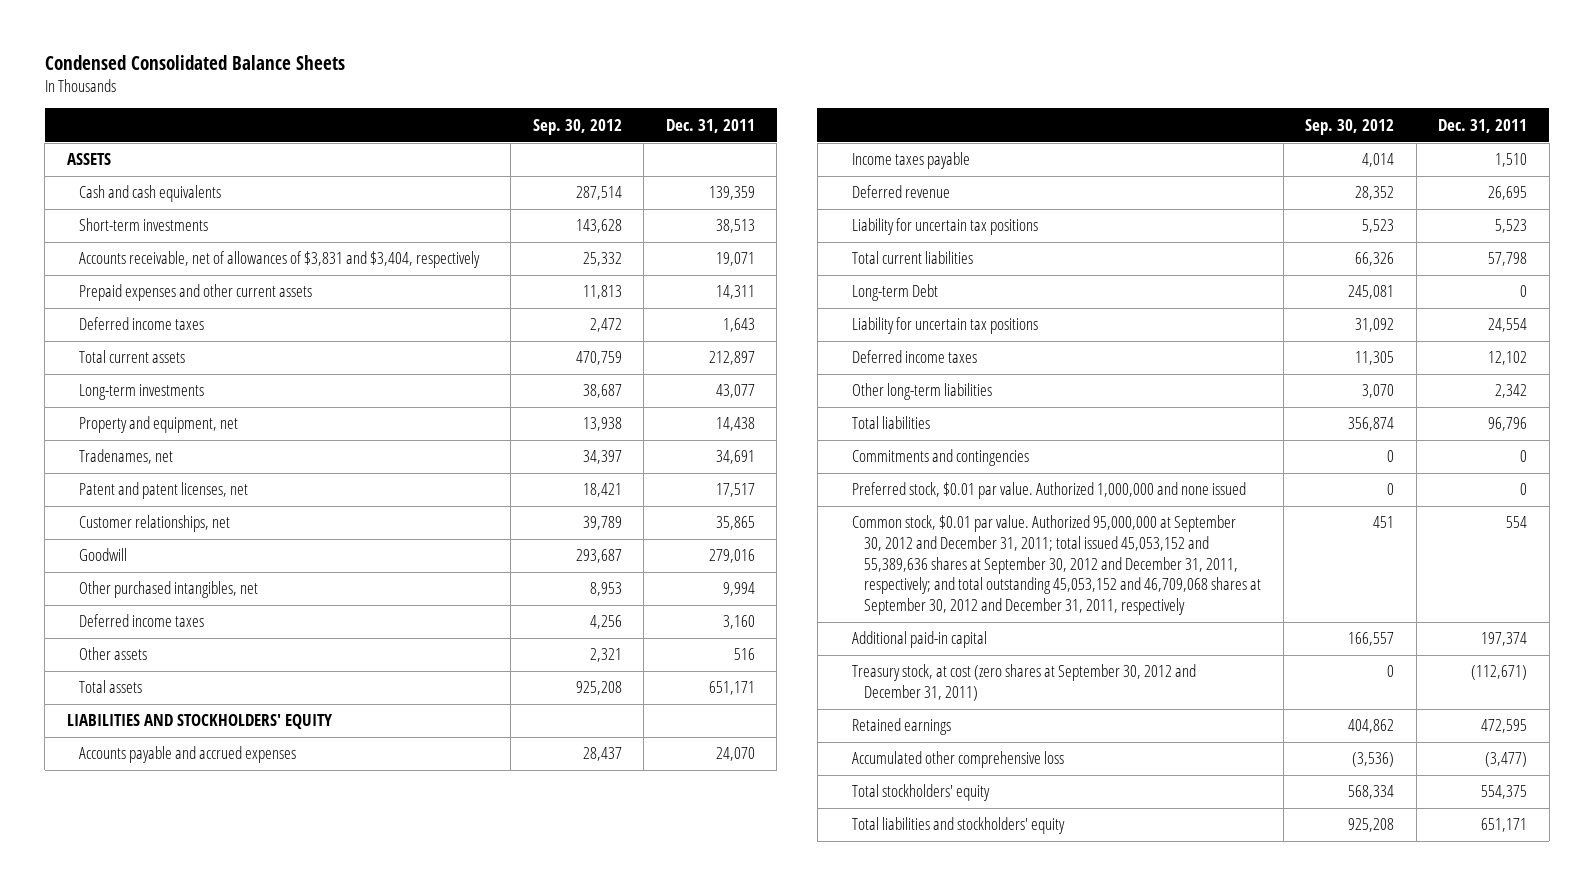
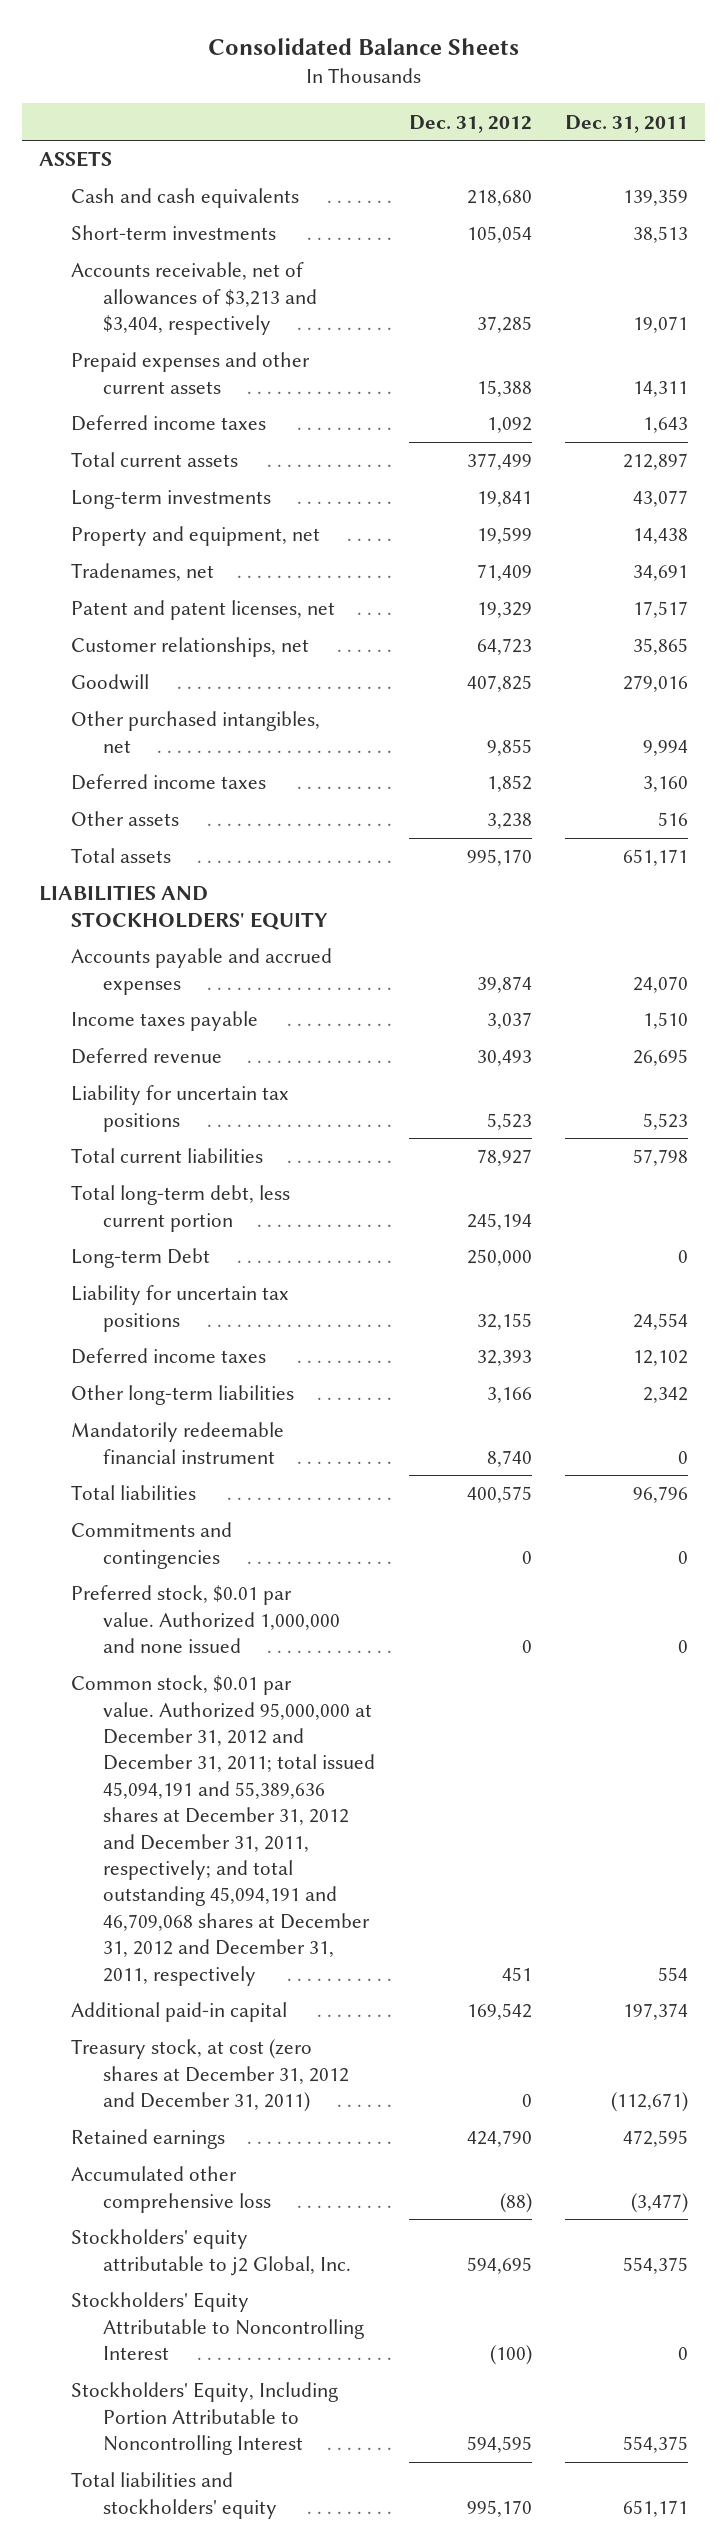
- Condensed Consolidated Balance Sheets
+ Consolidated Balance Sheets
- | Sep. 30, 2012 | Dec. 31, 2011
+ | Dec. 31, 2012 | Dec. 31, 2011
- Accounts receivable, net of allowances of $3,831 and $3,404, respectively | 25,332 | 19,071
+ Accounts receivable, net of allowances of $3,213 and $3,404, respectively | 37,285 | 19,071
+ Total long-term debt, less current portion | 245,194 |
+ Mandatorily redeemable financial instrument | 8,740 | 0
- Common stock, $0.01 par value. Authorized 95,000,000 at September 30, 2012 and December 31, 2011; total issued 45,053,152 and 55,389,636 shares at September 30, 2012 and December 31, 2011, respectively; and total outstanding 45,053,152 and 46,709,068 shares at September 30, 2012 and December 31, 2011, respectively | 451 | 554
+ Common stock, $0.01 par value. Authorized 95,000,000 at December 31, 2012 and December 31, 2011; total issued 45,094,191 and 55,389,636 shares at December 31, 2012 and December 31, 2011, respectively; and total outstanding 45,094,191 and 46,709,068 shares at December 31, 2012 and December 31, 2011, respectively | 451 | 554
- Treasury stock, at cost (zero shares at September 30, 2012 and December 31, 2011) | 0 | (112,671)
+ Treasury stock, at cost (zero shares at December 31, 2012 and December 31, 2011) | 0 | (112,671)
- Total stockholders' equity | 568,334 | 554,375
+ Stockholders' equity attributable to j2 Global, Inc. | 594,695 | 554,375
+ Stockholders' Equity Attributable to Noncontrolling Interest | (100) | 0
+ Stockholders' Equity, Including Portion Attributable to Noncontrolling Interest | 594,595 | 554,375

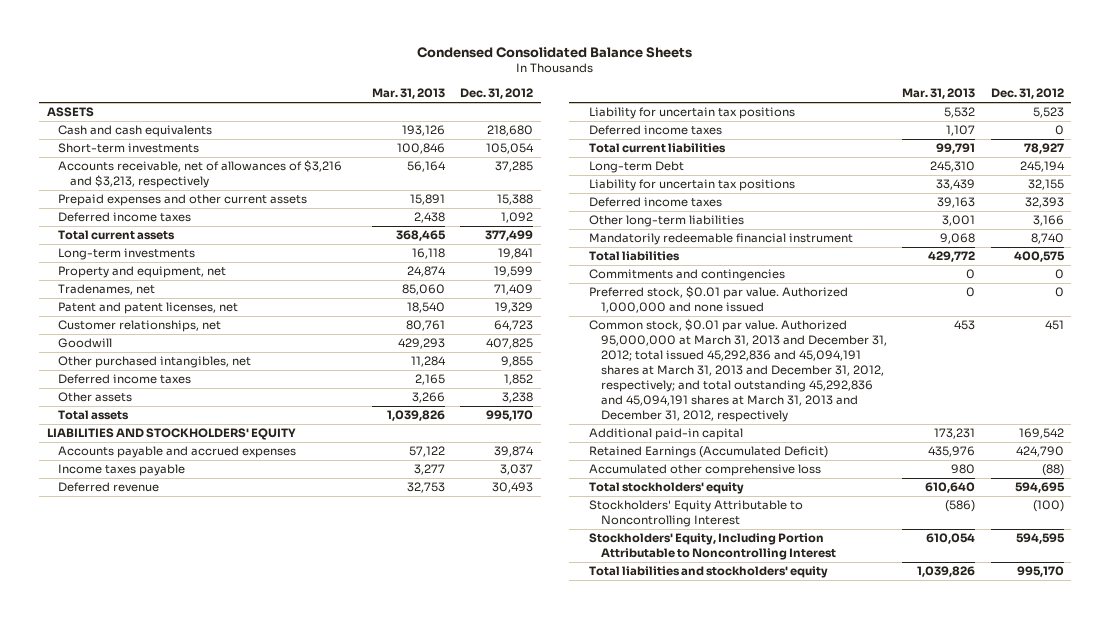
- Consolidated Balance Sheets
+ Condensed Consolidated Balance Sheets
- | Dec. 31, 2012 | Dec. 31, 2011
+ | Mar. 31, 2013 | Dec. 31, 2012
- Accounts receivable, net of allowances of $3,213 and $3,404, respectively | 37,285 | 19,071
+ Accounts receivable, net of allowances of $3,216 and $3,213, respectively | 56,164 | 37,285
+ Deferred income taxes | 1,107 | 0
- Total long-term debt, less current portion | 245,194 |
- Long-term Debt | 250,000 | 0
+ Long-term Debt | 245,310 | 245,194
- Common stock, $0.01 par value. Authorized 95,000,000 at December 31, 2012 and December 31, 2011; total issued 45,094,191 and 55,389,636 shares at December 31, 2012 and December 31, 2011, respectively; and total outstanding 45,094,191 and 46,709,068 shares at December 31, 2012 and December 31, 2011, respectively | 451 | 554
+ Common stock, $0.01 par value. Authorized 95,000,000 at March 31, 2013 and December 31, 2012; total issued 45,292,836 and 45,094,191 shares at March 31, 2013 and December 31, 2012, respectively; and total outstanding 45,292,836 and 45,094,191 shares at March 31, 2013 and December 31, 2012, respectively | 453 | 451
- Treasury stock, at cost (zero shares at December 31, 2012 and December 31, 2011) | 0 | (112,671)
- Retained earnings | 424,790 | 472,595
+ Retained Earnings (Accumulated Deficit) | 435,976 | 424,790
- Stockholders' equity attributable to j2 Global, Inc. | 594,695 | 554,375
+ Total stockholders' equity | 610,640 | 594,695

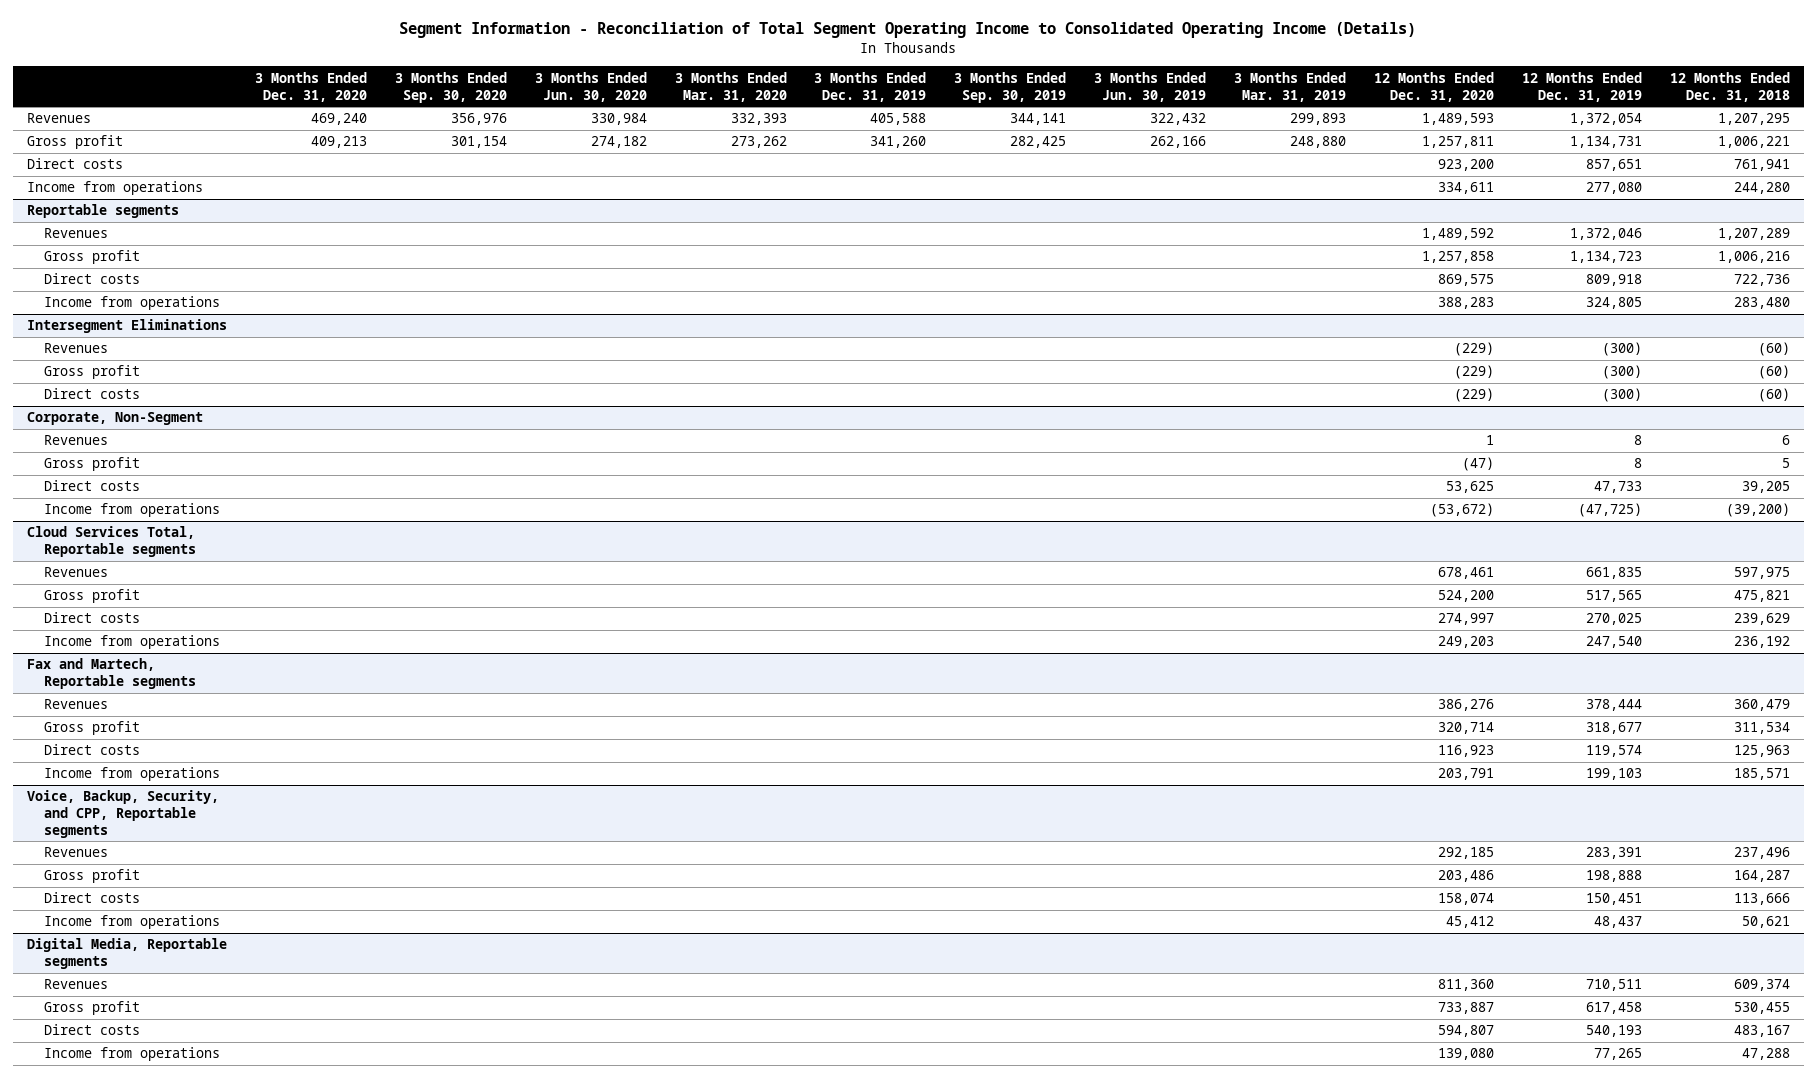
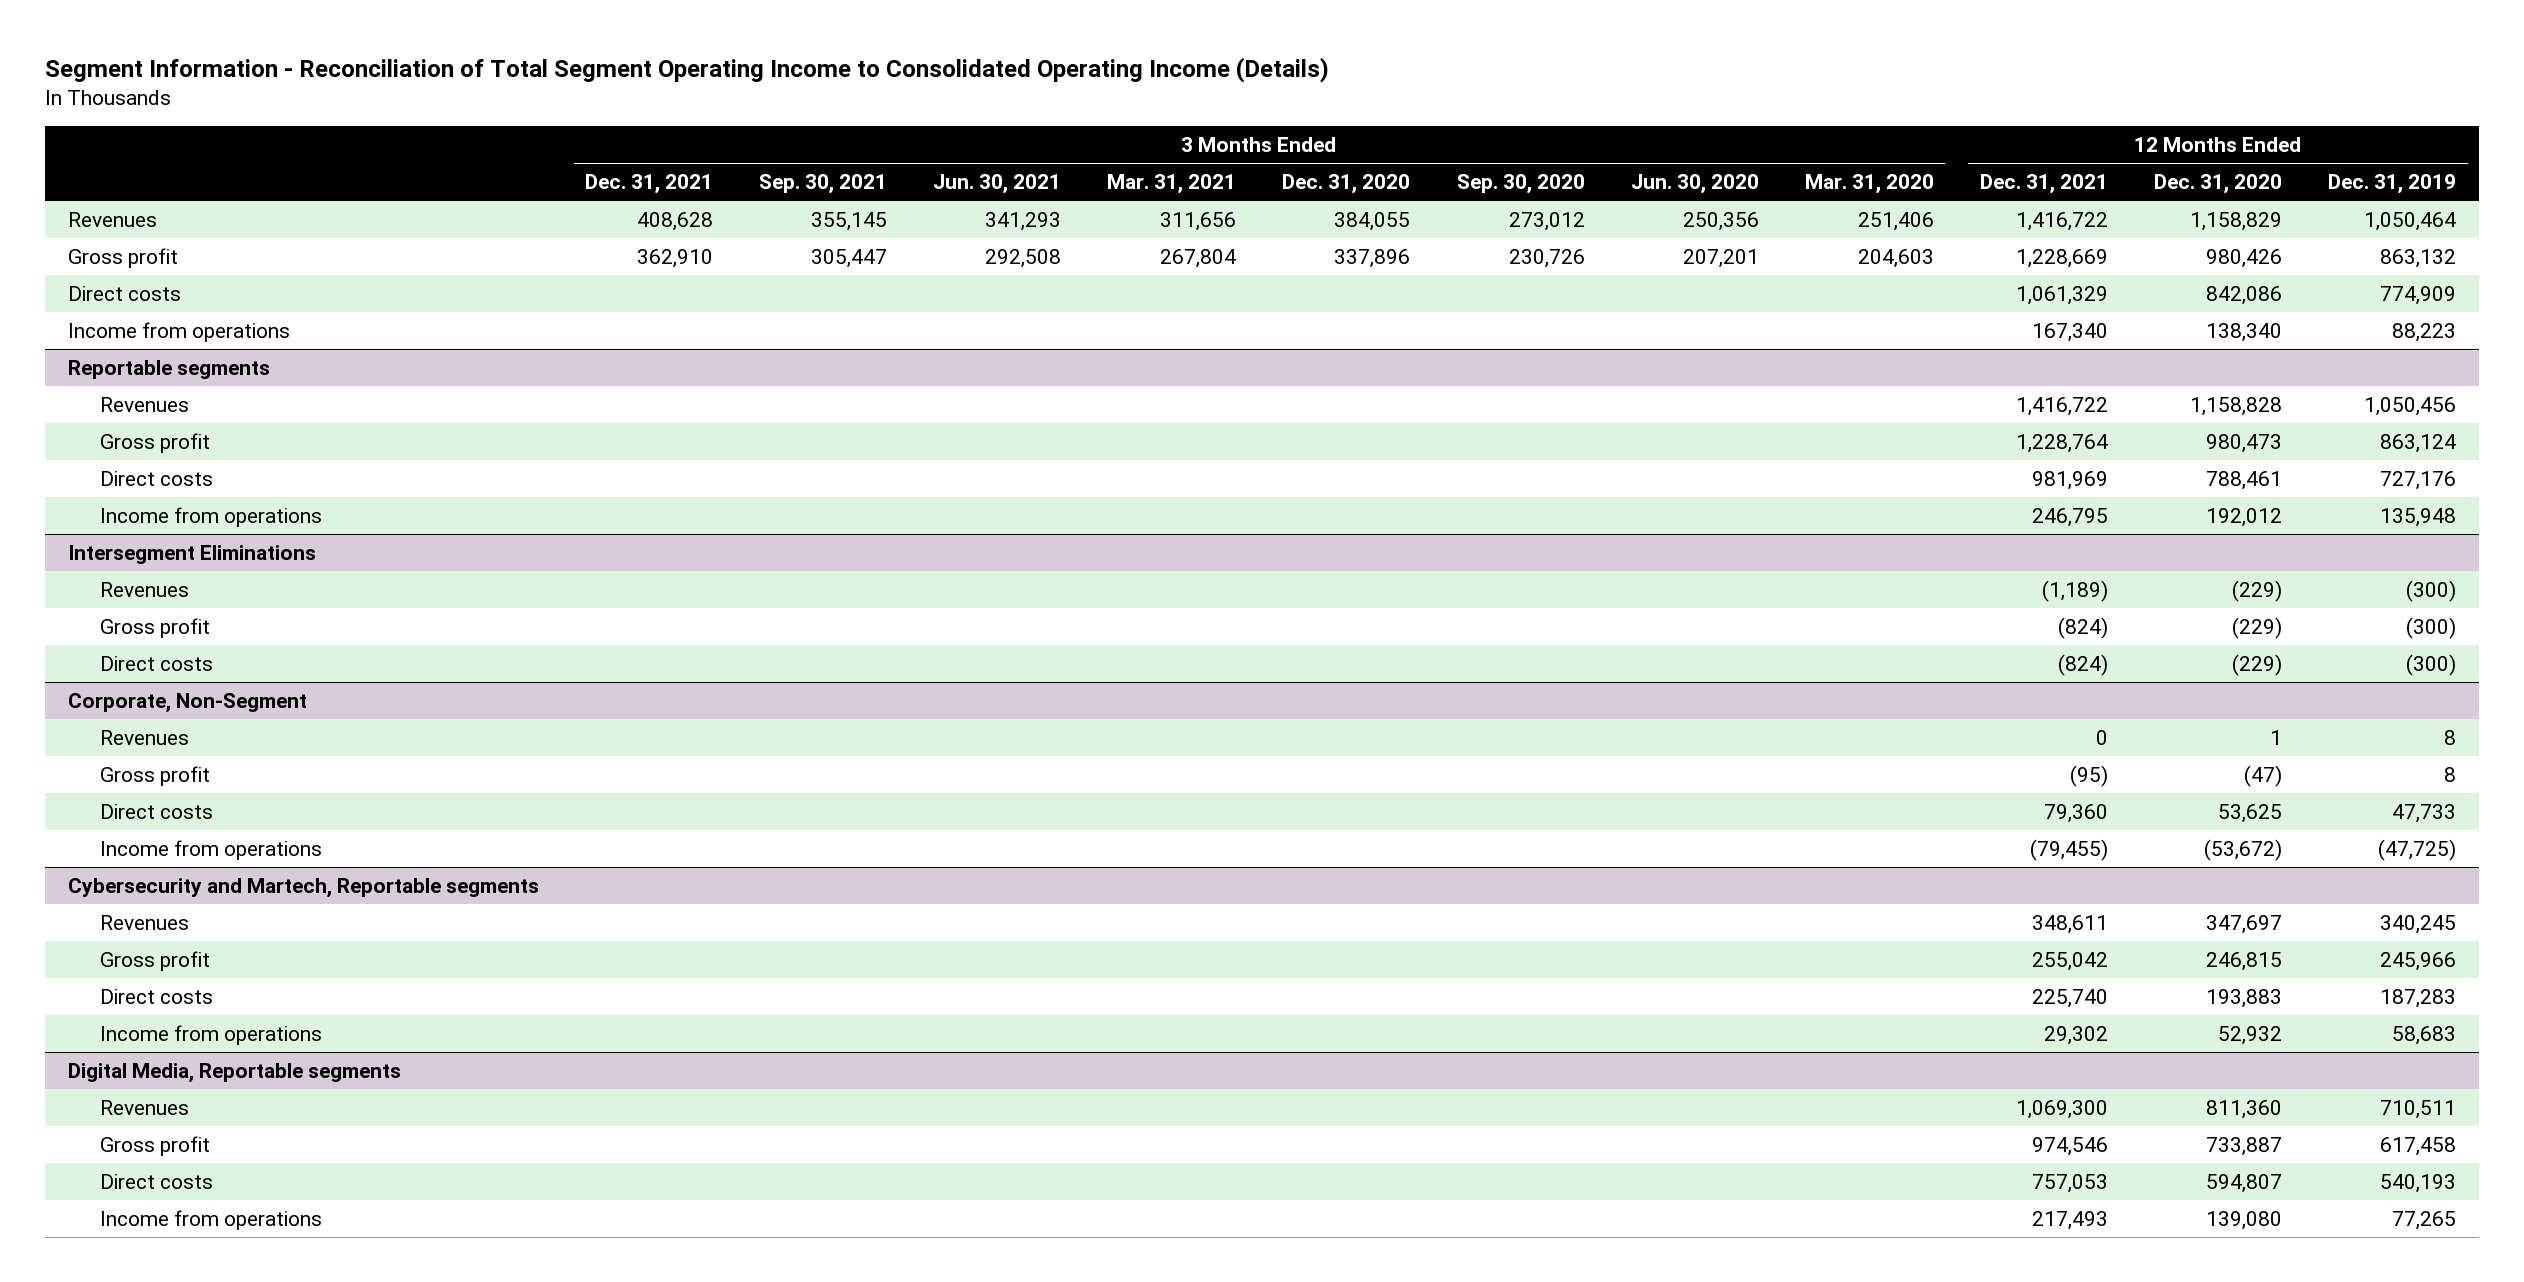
- | 3 Months Ended Dec. 31, 2020 | 3 Months Ended Sep. 30, 2020 | 3 Months Ended Jun. 30, 2020 | 3 Months Ended Mar. 31, 2020 | 3 Months Ended Dec. 31, 2019 | 3 Months Ended Sep. 30, 2019 | 3 Months Ended Jun. 30, 2019 | 3 Months Ended Mar. 31, 2019 | 12 Months Ended Dec. 31, 2020 | 12 Months Ended Dec. 31, 2019 | 12 Months Ended Dec. 31, 2018
+ | 3 Months Ended Dec. 31, 2021 | 3 Months Ended Sep. 30, 2021 | 3 Months Ended Jun. 30, 2021 | 3 Months Ended Mar. 31, 2021 | 3 Months Ended Dec. 31, 2020 | 3 Months Ended Sep. 30, 2020 | 3 Months Ended Jun. 30, 2020 | 3 Months Ended Mar. 31, 2020 | 12 Months Ended Dec. 31, 2021 | 12 Months Ended Dec. 31, 2020 | 12 Months Ended Dec. 31, 2019
- Revenues | 469,240 | 356,976 | 330,984 | 332,393 | 405,588 | 344,141 | 322,432 | 299,893 | 1,489,593 | 1,372,054 | 1,207,295
- Gross profit | 409,213 | 301,154 | 274,182 | 273,262 | 341,260 | 282,425 | 262,166 | 248,880 | 1,257,811 | 1,134,731 | 1,006,221
- Direct costs | | | | | | | | | 923,200 | 857,651 | 761,941
- Income from operations | | | | | | | | | 334,611 | 277,080 | 244,280
+ Revenues | 408,628 | 355,145 | 341,293 | 311,656 | 384,055 | 273,012 | 250,356 | 251,406 | 1,416,722 | 1,158,829 | 1,050,464
+ Gross profit | 362,910 | 305,447 | 292,508 | 267,804 | 337,896 | 230,726 | 207,201 | 204,603 | 1,228,669 | 980,426 | 863,132
+ Direct costs | | | | | | | | | 1,061,329 | 842,086 | 774,909
+ Income from operations | | | | | | | | | 167,340 | 138,340 | 88,223
@ Reportable segments
- Revenues | | | | | | | | | 1,489,592 | 1,372,046 | 1,207,289
- Gross profit | | | | | | | | | 1,257,858 | 1,134,723 | 1,006,216
- Direct costs | | | | | | | | | 869,575 | 809,918 | 722,736
- Income from operations | | | | | | | | | 388,283 | 324,805 | 283,480
+ Revenues | | | | | | | | | 1,416,722 | 1,158,828 | 1,050,456
+ Gross profit | | | | | | | | | 1,228,764 | 980,473 | 863,124
+ Direct costs | | | | | | | | | 981,969 | 788,461 | 727,176
+ Income from operations | | | | | | | | | 246,795 | 192,012 | 135,948
- Cloud Services Total, Reportable segments
- Revenues | | | | | | | | | 678,461 | 661,835 | 597,975
- Gross profit | | | | | | | | | 524,200 | 517,565 | 475,821
- Direct costs | | | | | | | | | 274,997 | 270,025 | 239,629
- Income from operations | | | | | | | | | 249,203 | 247,540 | 236,192
- Fax and Martech, Reportable segments
- Revenues | | | | | | | | | 386,276 | 378,444 | 360,479
- Gross profit | | | | | | | | | 320,714 | 318,677 | 311,534
- Direct costs | | | | | | | | | 116,923 | 119,574 | 125,963
- Income from operations | | | | | | | | | 203,791 | 199,103 | 185,571
- Voice, Backup, Security, and CPP, Reportable segments
- Revenues | | | | | | | | | 292,185 | 283,391 | 237,496
- Gross profit | | | | | | | | | 203,486 | 198,888 | 164,287
- Direct costs | | | | | | | | | 158,074 | 150,451 | 113,666
- Income from operations | | | | | | | | | 45,412 | 48,437 | 50,621
+ Cybersecurity and Martech, Reportable segments
+ Revenues | | | | | | | | | 348,611 | 347,697 | 340,245
+ Gross profit | | | | | | | | | 255,042 | 246,815 | 245,966
+ Direct costs | | | | | | | | | 225,740 | 193,883 | 187,283
+ Income from operations | | | | | | | | | 29,302 | 52,932 | 58,683

